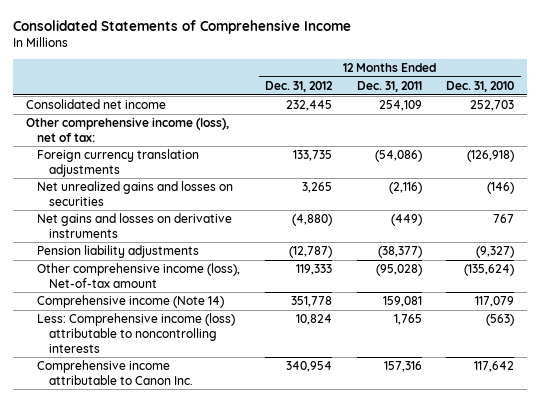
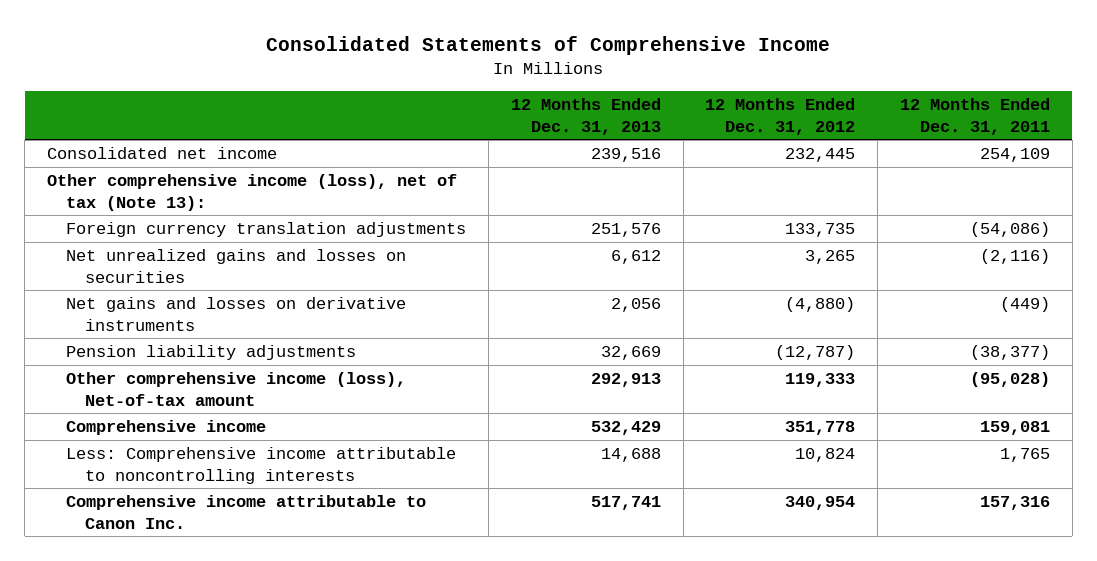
- | 12 Months Ended Dec. 31, 2012 | 12 Months Ended Dec. 31, 2011 | 12 Months Ended Dec. 31, 2010
+ | 12 Months Ended Dec. 31, 2013 | 12 Months Ended Dec. 31, 2012 | 12 Months Ended Dec. 31, 2011
- Other comprehensive income (loss), net of tax:
+ Other comprehensive income (loss), net of tax (Note 13):
- Comprehensive income (Note 14) | 351,778 | 159,081 | 117,079
- Less: Comprehensive income (loss) attributable to noncontrolling interests | 10,824 | 1,765 | (563)
+ Comprehensive income | 532,429 | 351,778 | 159,081
+ Less: Comprehensive income attributable to noncontrolling interests | 14,688 | 10,824 | 1,765

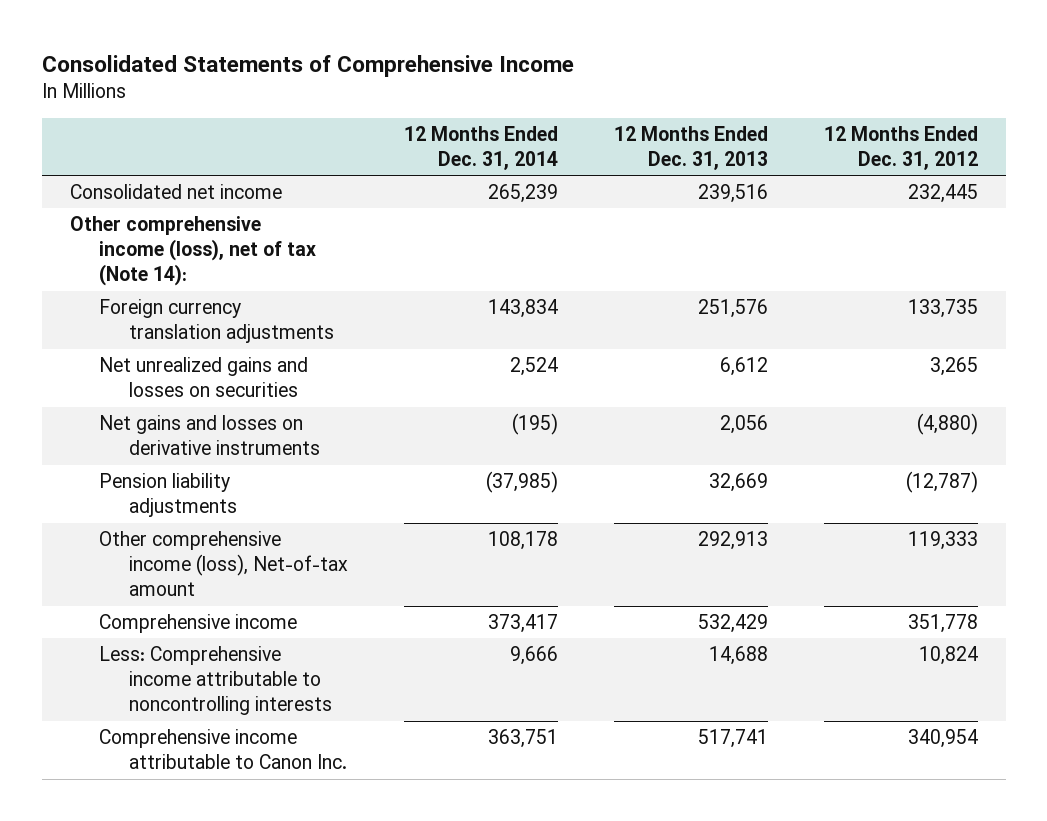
- | 12 Months Ended Dec. 31, 2013 | 12 Months Ended Dec. 31, 2012 | 12 Months Ended Dec. 31, 2011
+ | 12 Months Ended Dec. 31, 2014 | 12 Months Ended Dec. 31, 2013 | 12 Months Ended Dec. 31, 2012
- Other comprehensive income (loss), net of tax (Note 13):
+ Other comprehensive income (loss), net of tax (Note 14):

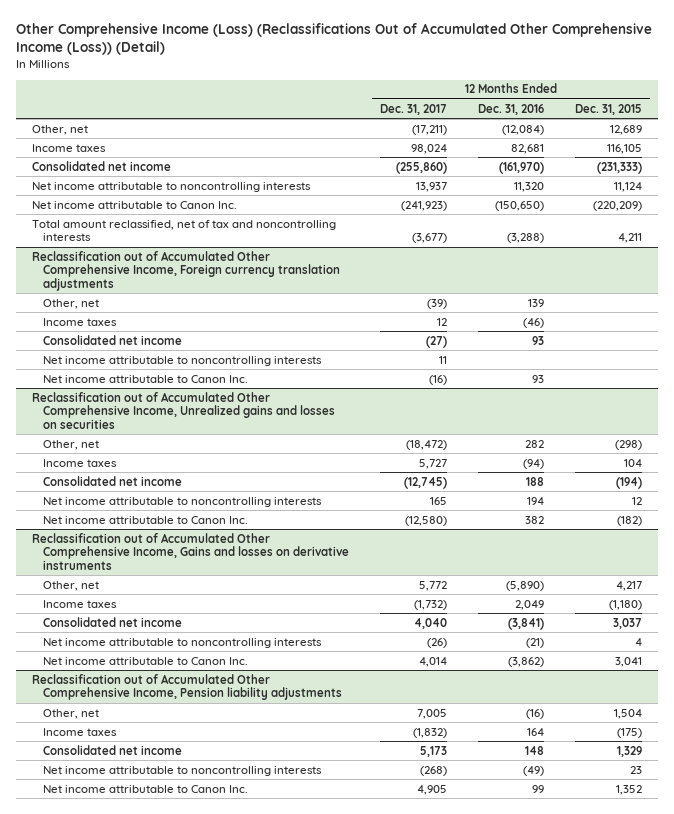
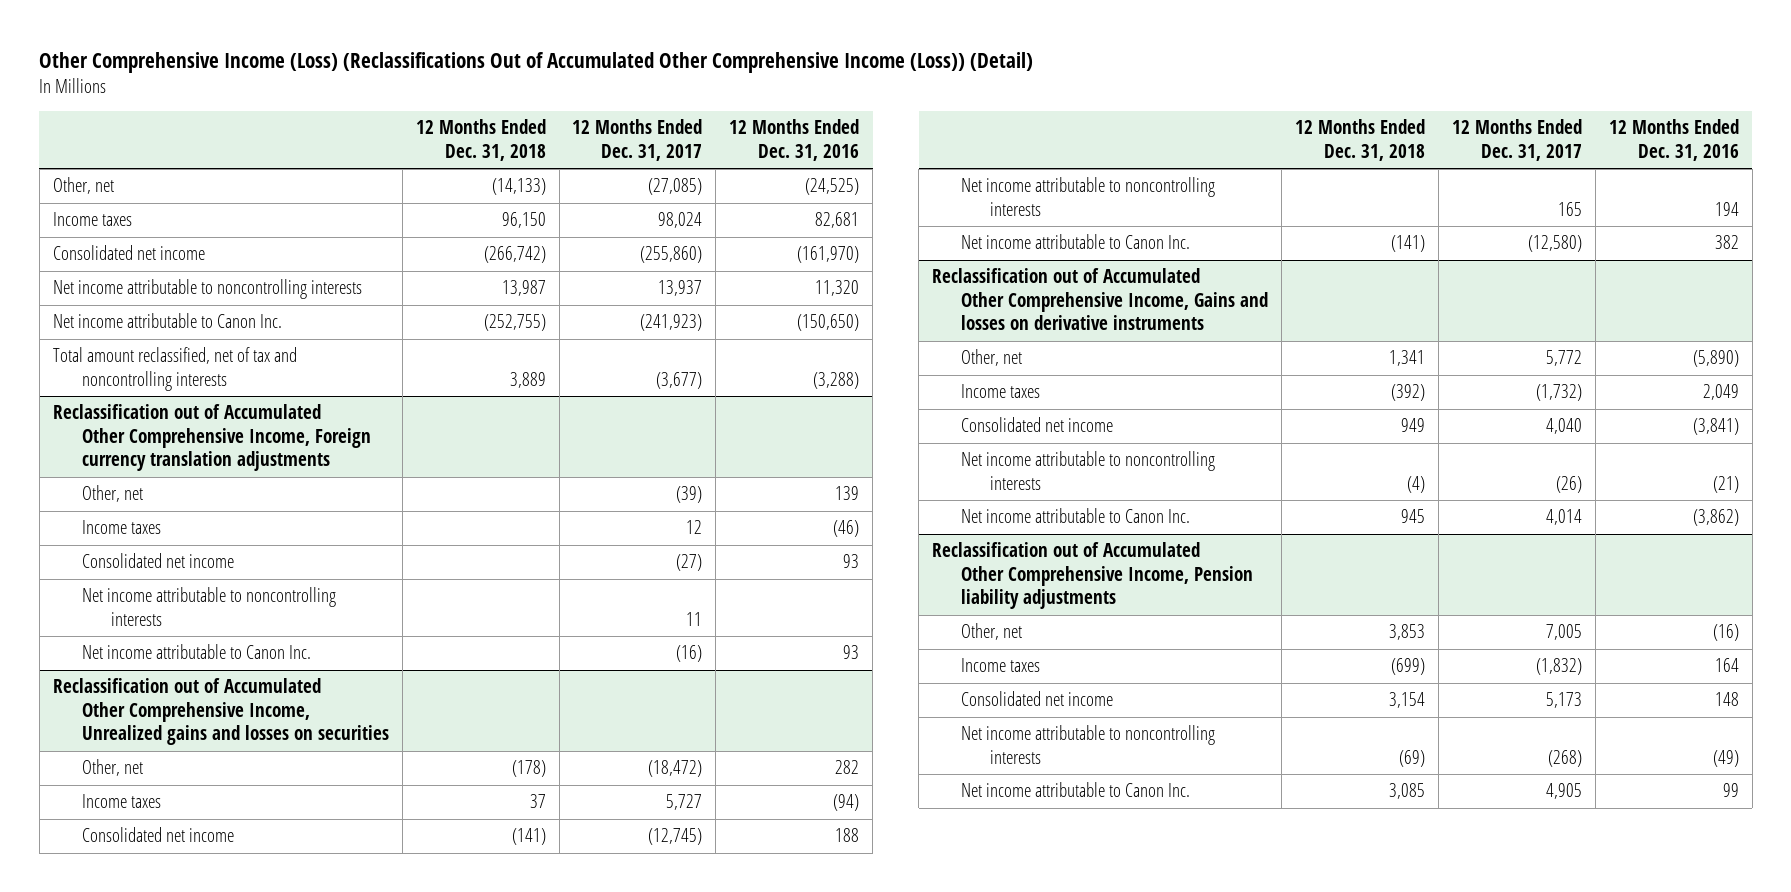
- | 12 Months Ended Dec. 31, 2017 | 12 Months Ended Dec. 31, 2016 | 12 Months Ended Dec. 31, 2015
+ | 12 Months Ended Dec. 31, 2018 | 12 Months Ended Dec. 31, 2017 | 12 Months Ended Dec. 31, 2016
- Other, net | (17,211) | (12,084) | 12,689
+ Other, net | (14,133) | (27,085) | (24,525)

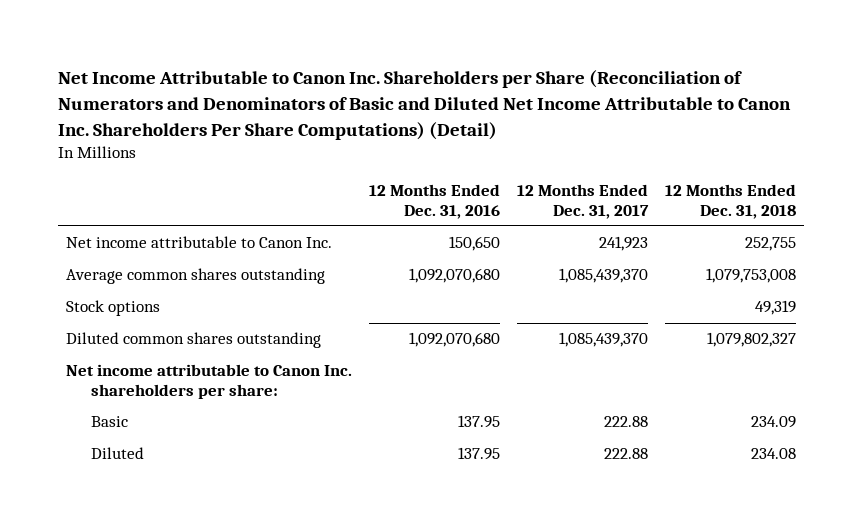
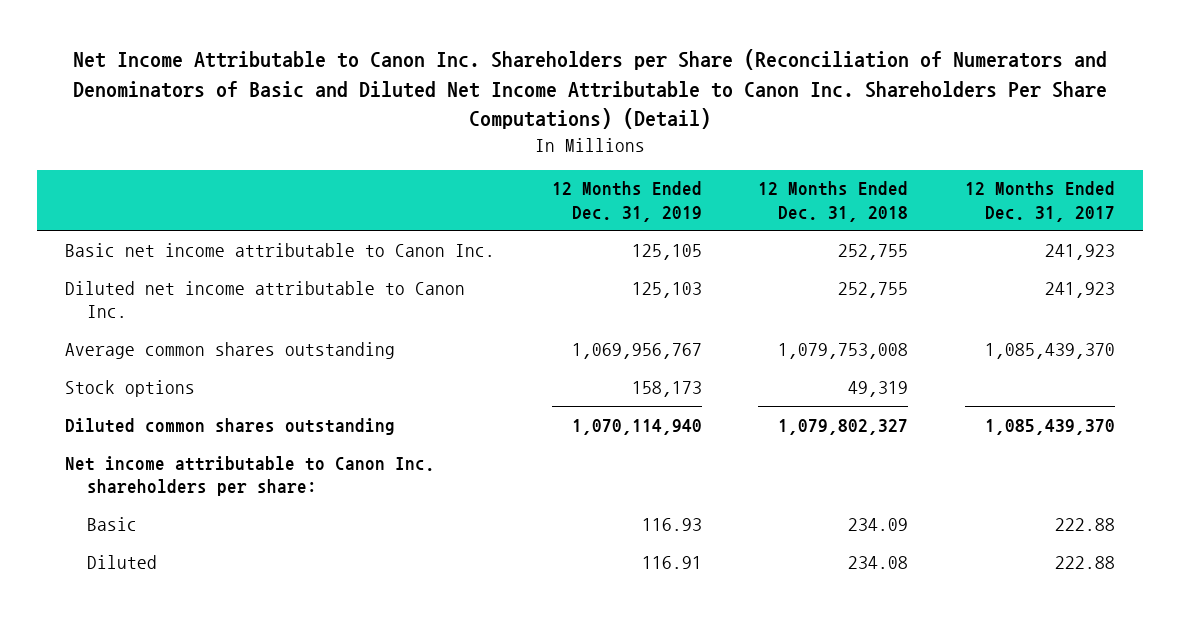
- | 12 Months Ended Dec. 31, 2016 | 12 Months Ended Dec. 31, 2017 | 12 Months Ended Dec. 31, 2018
+ | 12 Months Ended Dec. 31, 2019 | 12 Months Ended Dec. 31, 2018 | 12 Months Ended Dec. 31, 2017
- Net income attributable to Canon Inc. | 150,650 | 241,923 | 252,755
+ Basic net income attributable to Canon Inc. | 125,105 | 252,755 | 241,923
+ Diluted net income attributable to Canon Inc. | 125,103 | 252,755 | 241,923

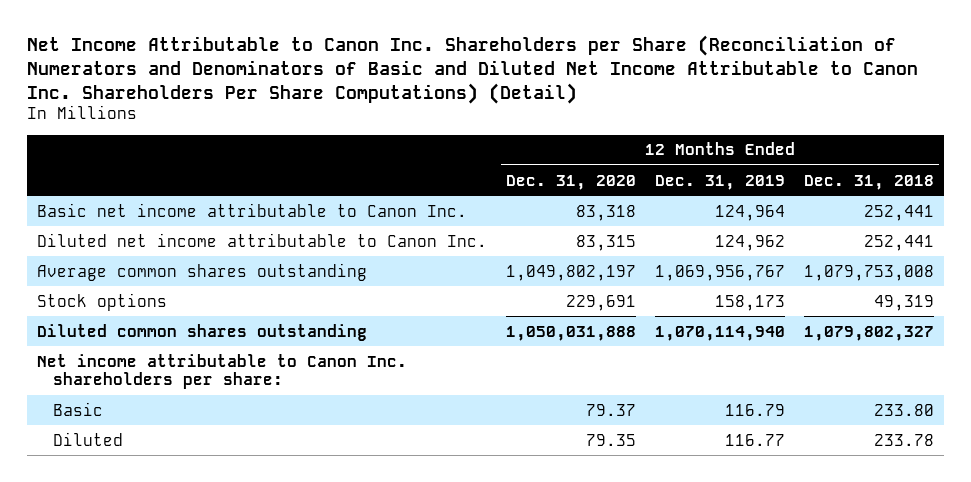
- | 12 Months Ended Dec. 31, 2019 | 12 Months Ended Dec. 31, 2018 | 12 Months Ended Dec. 31, 2017
+ | 12 Months Ended Dec. 31, 2020 | 12 Months Ended Dec. 31, 2019 | 12 Months Ended Dec. 31, 2018
- Basic net income attributable to Canon Inc. | 125,105 | 252,755 | 241,923
- Diluted net income attributable to Canon Inc. | 125,103 | 252,755 | 241,923
+ Basic net income attributable to Canon Inc. | 83,318 | 124,964 | 252,441
+ Diluted net income attributable to Canon Inc. | 83,315 | 124,962 | 252,441
- Basic | 116.93 | 234.09 | 222.88
- Diluted | 116.91 | 234.08 | 222.88
+ Basic | 79.37 | 116.79 | 233.80
+ Diluted | 79.35 | 116.77 | 233.78

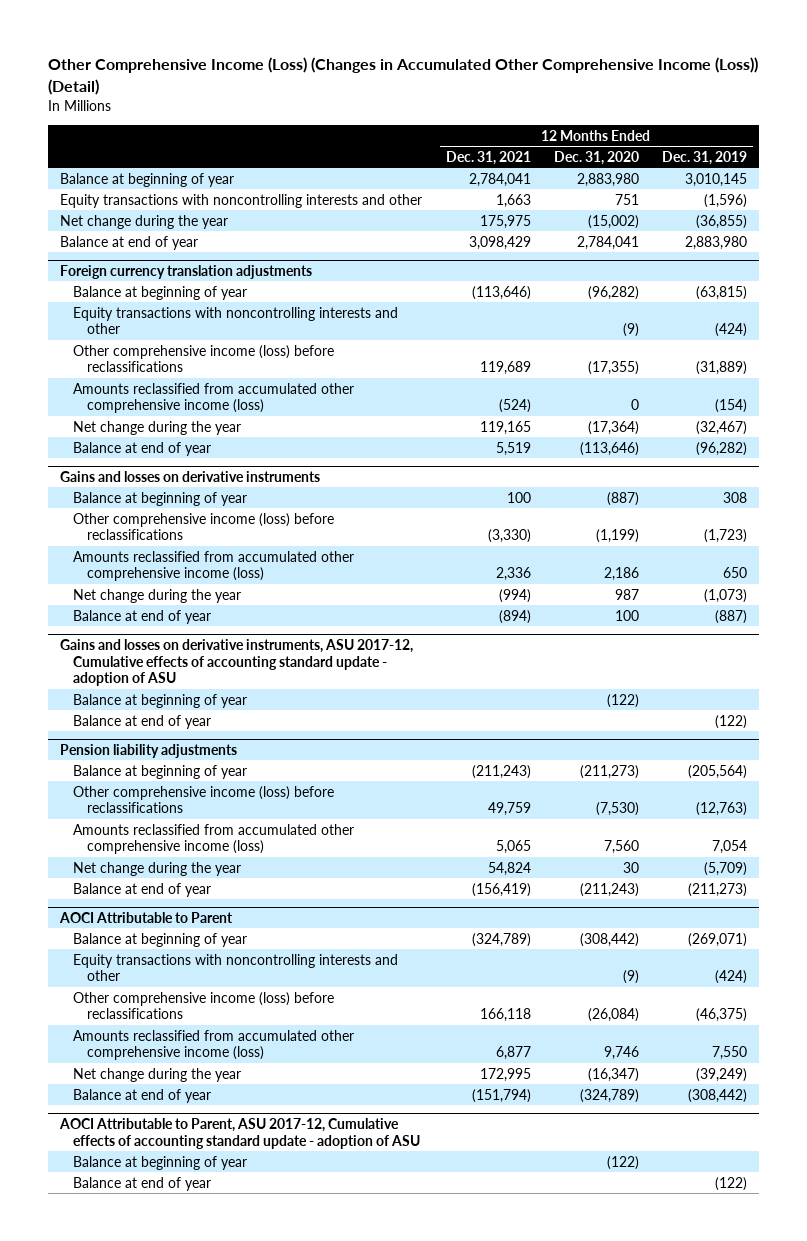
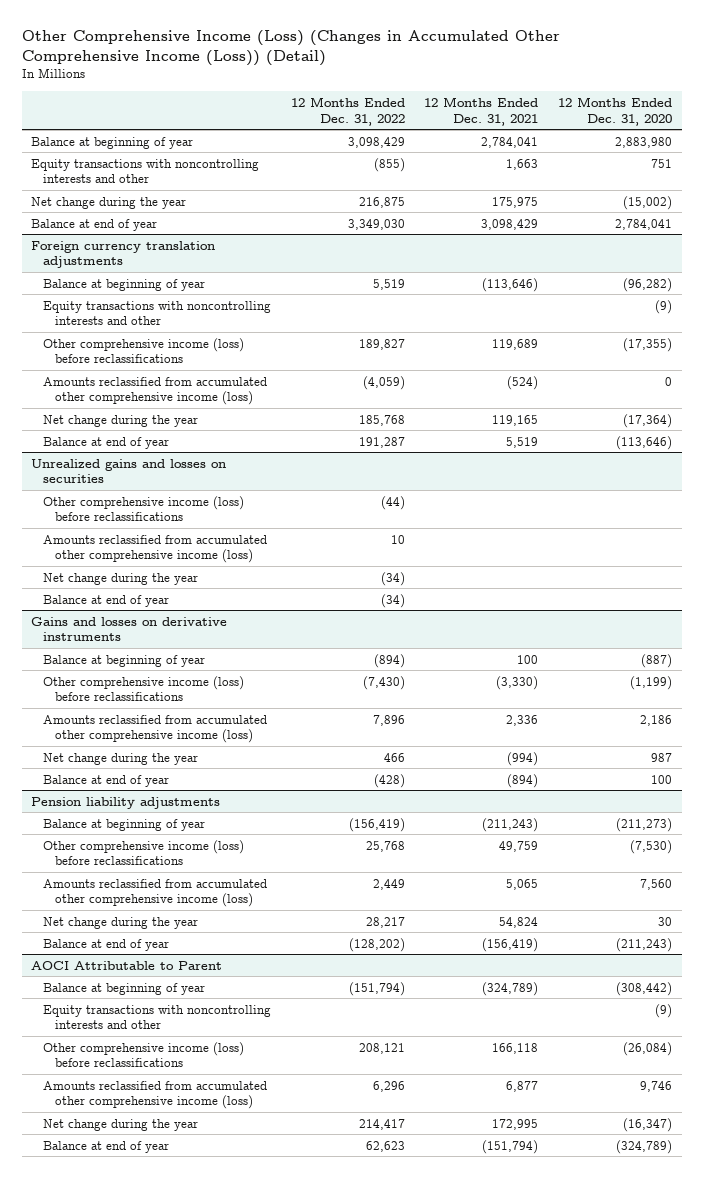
- | 12 Months Ended Dec. 31, 2021 | 12 Months Ended Dec. 31, 2020 | 12 Months Ended Dec. 31, 2019
+ | 12 Months Ended Dec. 31, 2022 | 12 Months Ended Dec. 31, 2021 | 12 Months Ended Dec. 31, 2020
+ Unrealized gains and losses on securities
+ Other comprehensive income (loss) before reclassifications | (44) | |
+ Amounts reclassified from accumulated other comprehensive income (loss) | 10 | |
+ Net change during the year | (34) | |
+ Balance at end of year | (34) | |
- Gains and losses on derivative instruments, ASU 2017-12, Cumulative effects of accounting standard update - adoption of ASU
- Balance at beginning of year | | (122) |
- Balance at end of year | | | (122)
- AOCI Attributable to Parent, ASU 2017-12, Cumulative effects of accounting standard update - adoption of ASU
- Balance at beginning of year | | (122) |
- Balance at end of year | | | (122)

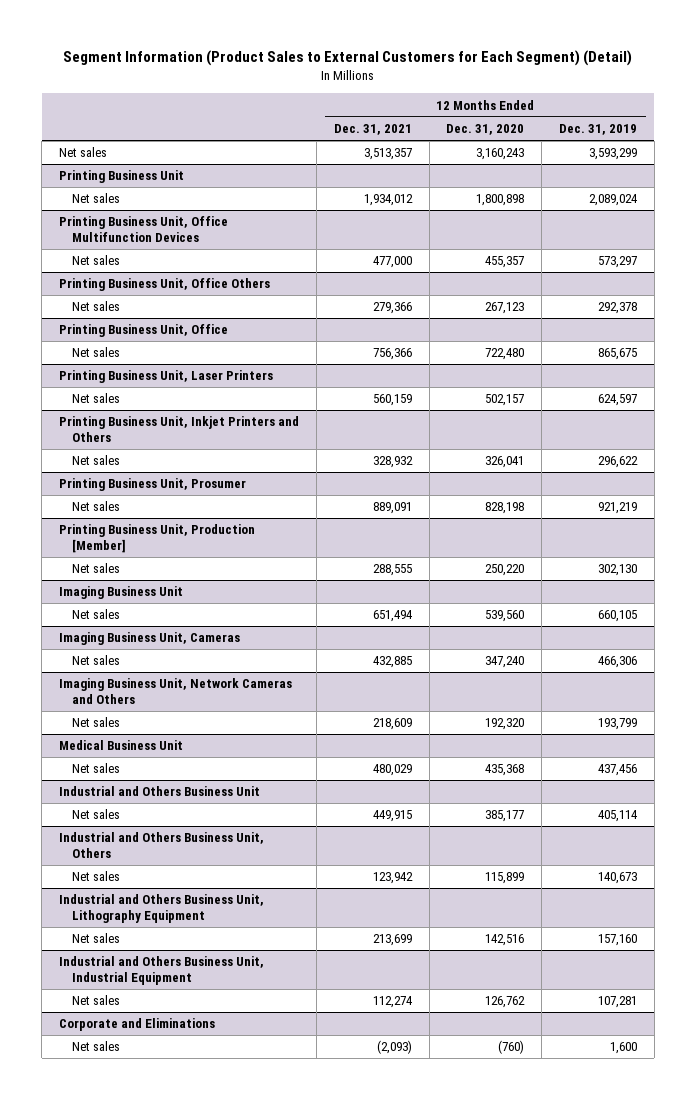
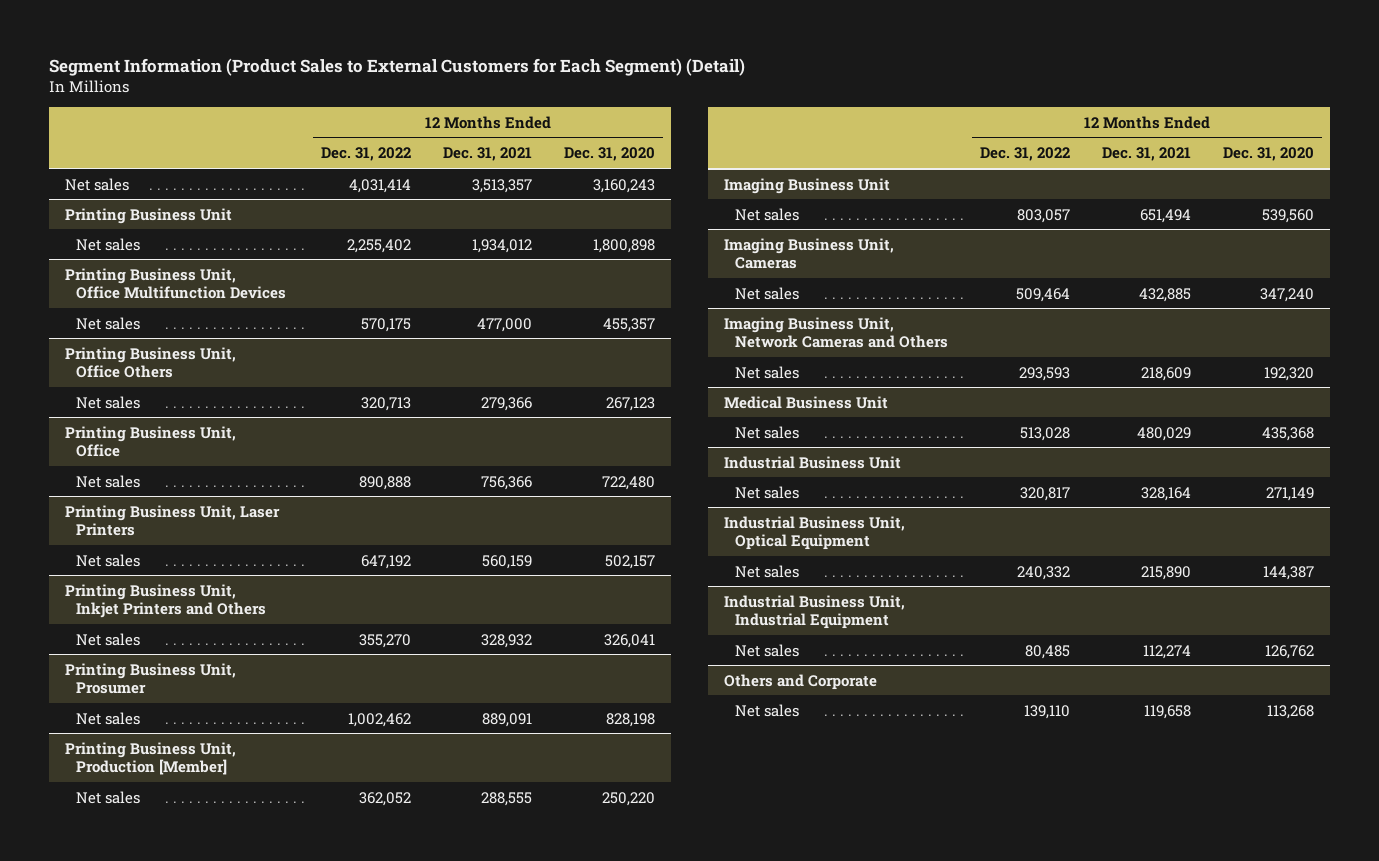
- | 12 Months Ended Dec. 31, 2021 | 12 Months Ended Dec. 31, 2020 | 12 Months Ended Dec. 31, 2019
+ | 12 Months Ended Dec. 31, 2022 | 12 Months Ended Dec. 31, 2021 | 12 Months Ended Dec. 31, 2020
- Industrial and Others Business Unit
- Net sales | 449,915 | 385,177 | 405,114
- Industrial and Others Business Unit, Others
- Net sales | 123,942 | 115,899 | 140,673
- Industrial and Others Business Unit, Lithography Equipment
- Net sales | 213,699 | 142,516 | 157,160
- Industrial and Others Business Unit, Industrial Equipment
+ Industrial Business Unit
+ Net sales | 320,817 | 328,164 | 271,149
+ Industrial Business Unit, Optical Equipment
+ Net sales | 240,332 | 215,890 | 144,387
+ Industrial Business Unit, Industrial Equipment
- Corporate and Eliminations
- Net sales | (2,093) | (760) | 1,600
+ Others and Corporate
+ Net sales | 139,110 | 119,658 | 113,268

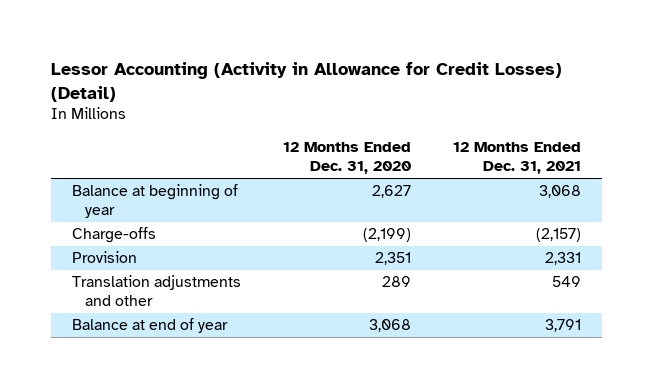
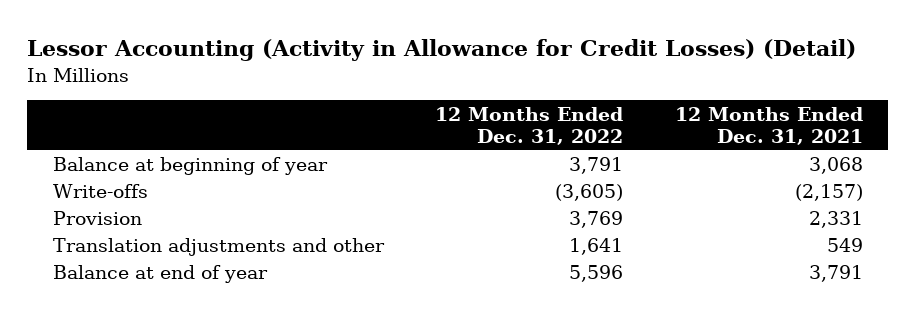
- | 12 Months Ended Dec. 31, 2020 | 12 Months Ended Dec. 31, 2021
+ | 12 Months Ended Dec. 31, 2022 | 12 Months Ended Dec. 31, 2021
- Charge-offs | (2,199) | (2,157)
+ Write-offs | (3,605) | (2,157)

